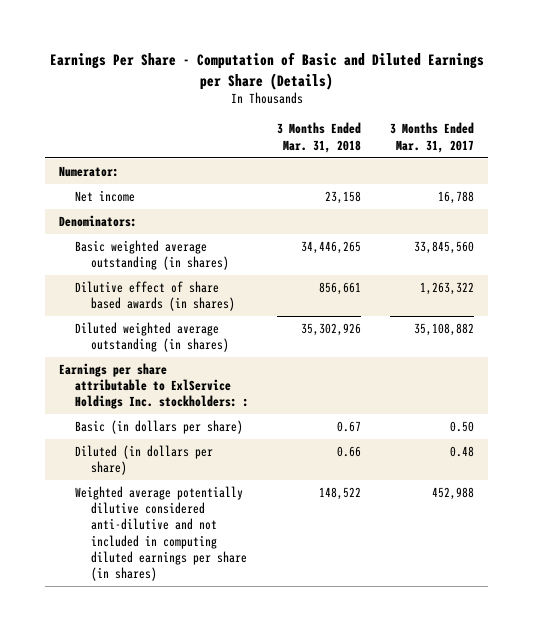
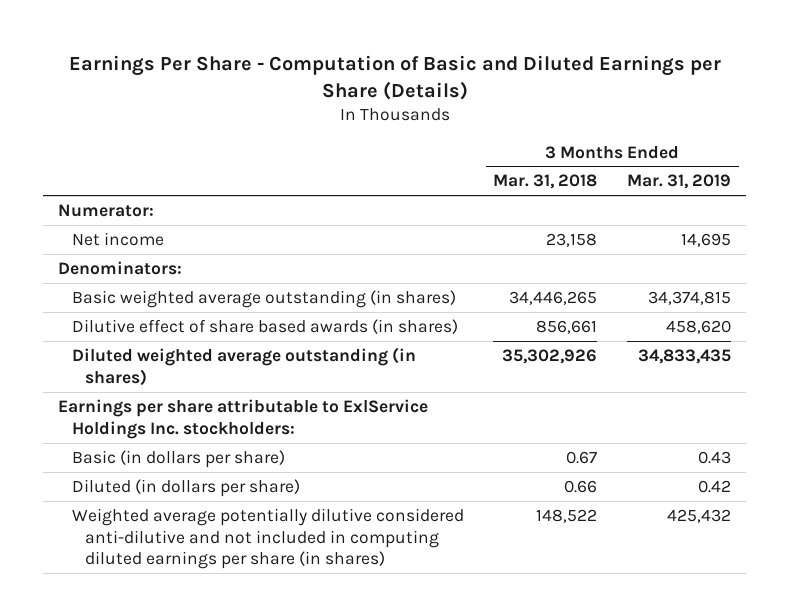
- | 3 Months Ended Mar. 31, 2018 | 3 Months Ended Mar. 31, 2017
+ | 3 Months Ended Mar. 31, 2018 | 3 Months Ended Mar. 31, 2019
- Earnings per share attributable to ExlService Holdings Inc. stockholders: :
+ Earnings per share attributable to ExlService Holdings Inc. stockholders:

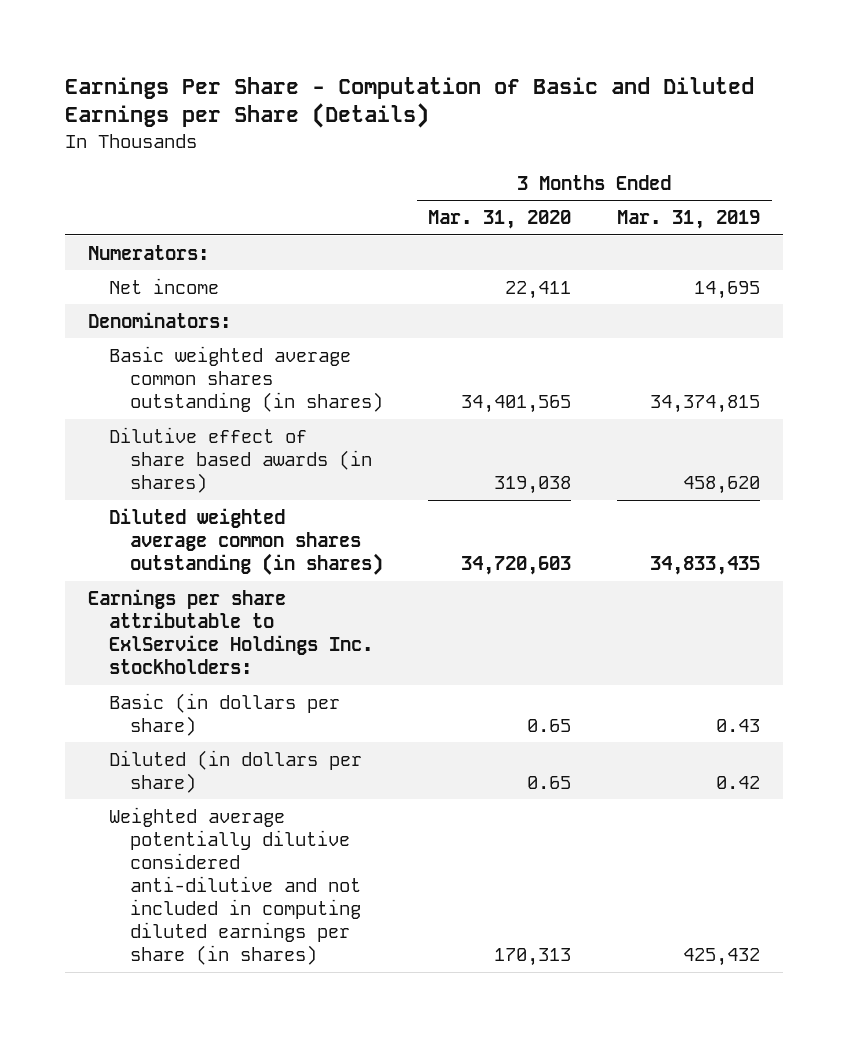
- | 3 Months Ended Mar. 31, 2018 | 3 Months Ended Mar. 31, 2019
+ | 3 Months Ended Mar. 31, 2020 | 3 Months Ended Mar. 31, 2019
- Numerator:
+ Numerators:
- Basic weighted average outstanding (in shares) | 34,446,265 | 34,374,815
+ Basic weighted average common shares outstanding (in shares) | 34,401,565 | 34,374,815
- Diluted weighted average outstanding (in shares) | 35,302,926 | 34,833,435
+ Diluted weighted average common shares outstanding (in shares) | 34,720,603 | 34,833,435

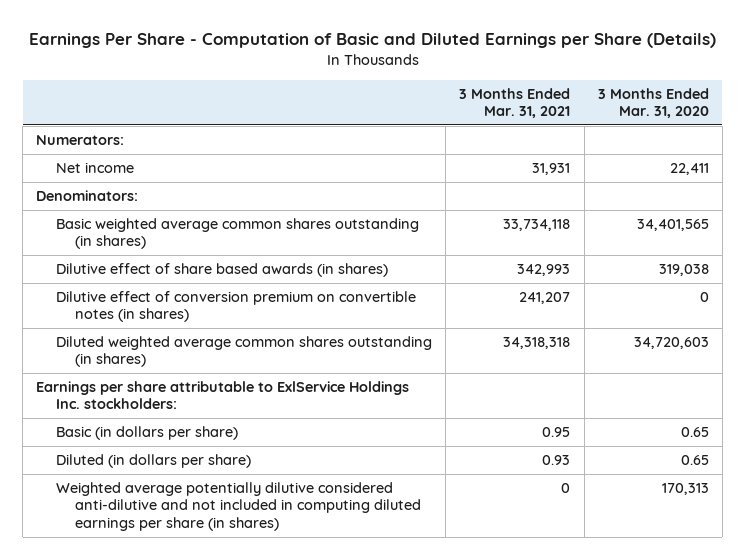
- | 3 Months Ended Mar. 31, 2020 | 3 Months Ended Mar. 31, 2019
+ | 3 Months Ended Mar. 31, 2021 | 3 Months Ended Mar. 31, 2020
+ Dilutive effect of conversion premium on convertible notes (in shares) | 241,207 | 0

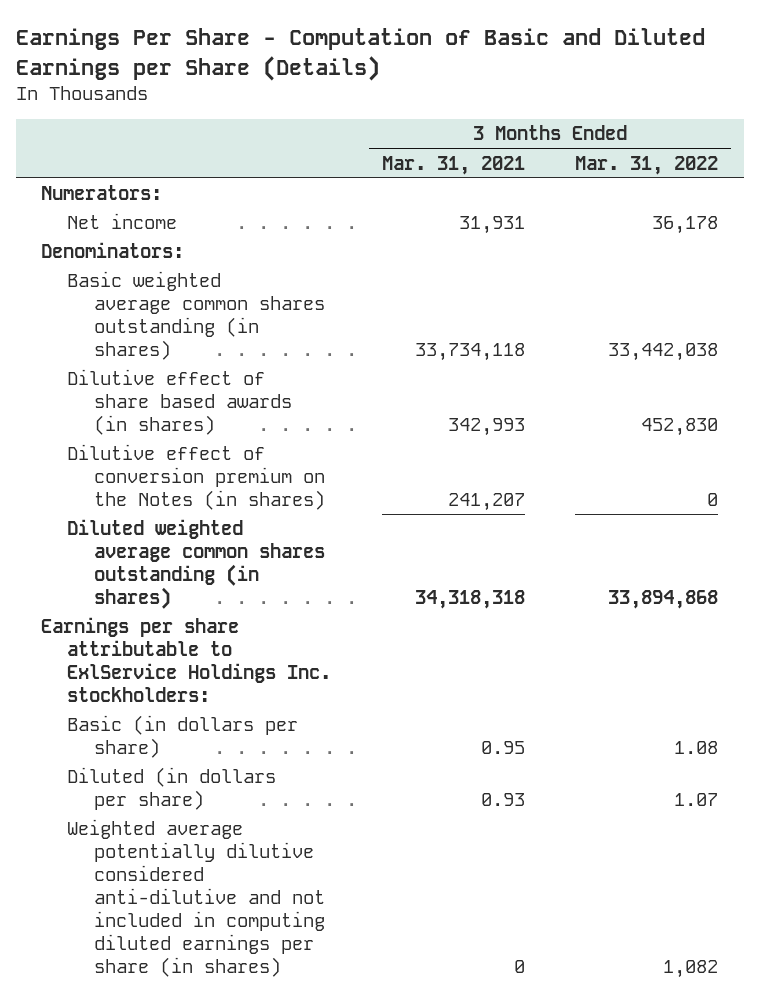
- | 3 Months Ended Mar. 31, 2021 | 3 Months Ended Mar. 31, 2020
+ | 3 Months Ended Mar. 31, 2021 | 3 Months Ended Mar. 31, 2022
- Dilutive effect of conversion premium on convertible notes (in shares) | 241,207 | 0
+ Dilutive effect of conversion premium on the Notes (in shares) | 241,207 | 0

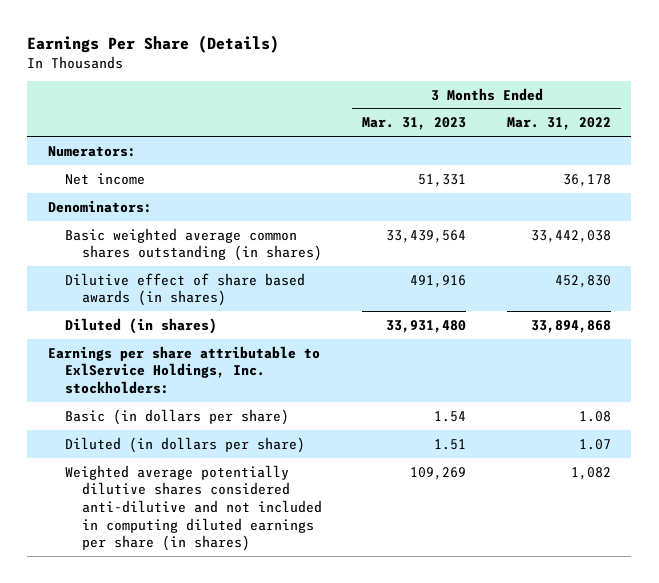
- Earnings Per Share - Computation of Basic and Diluted Earnings per Share (Details)
+ Earnings Per Share (Details)
- | 3 Months Ended Mar. 31, 2021 | 3 Months Ended Mar. 31, 2022
+ | 3 Months Ended Mar. 31, 2023 | 3 Months Ended Mar. 31, 2022
- Dilutive effect of conversion premium on the Notes (in shares) | 241,207 | 0
- Diluted weighted average common shares outstanding (in shares) | 34,318,318 | 33,894,868
- Earnings per share attributable to ExlService Holdings Inc. stockholders:
+ Diluted (in shares) | 33,931,480 | 33,894,868
+ Earnings per share attributable to ExlService Holdings, Inc. stockholders:
- Weighted average potentially dilutive considered anti-dilutive and not included in computing diluted earnings per share (in shares) | 0 | 1,082
+ Weighted average potentially dilutive shares considered anti-dilutive and not included in computing diluted earnings per share (in shares) | 109,269 | 1,082

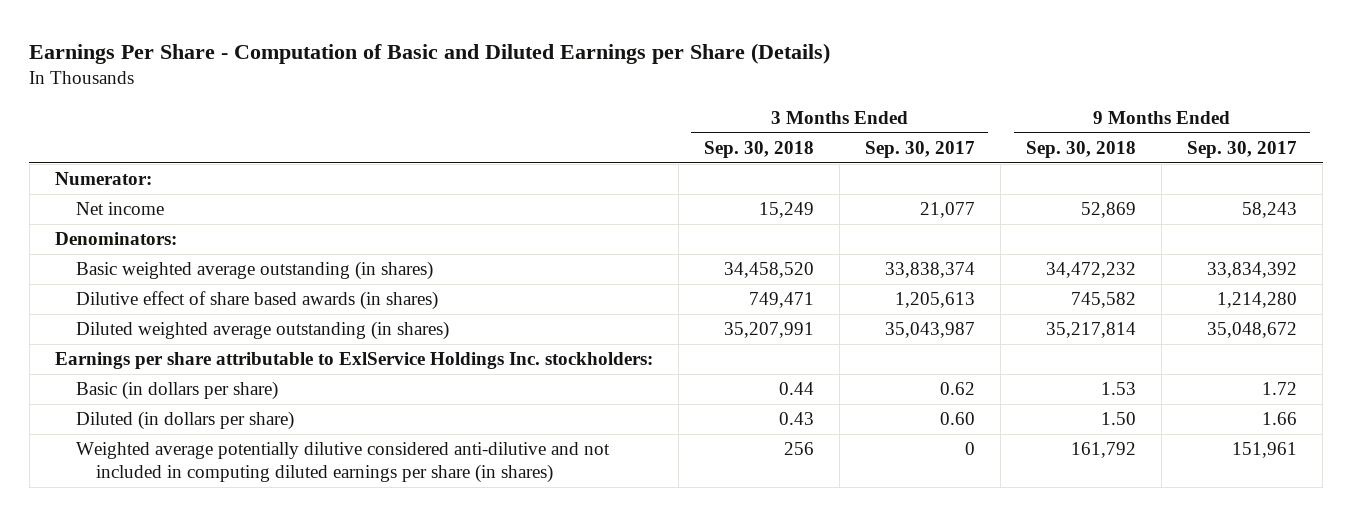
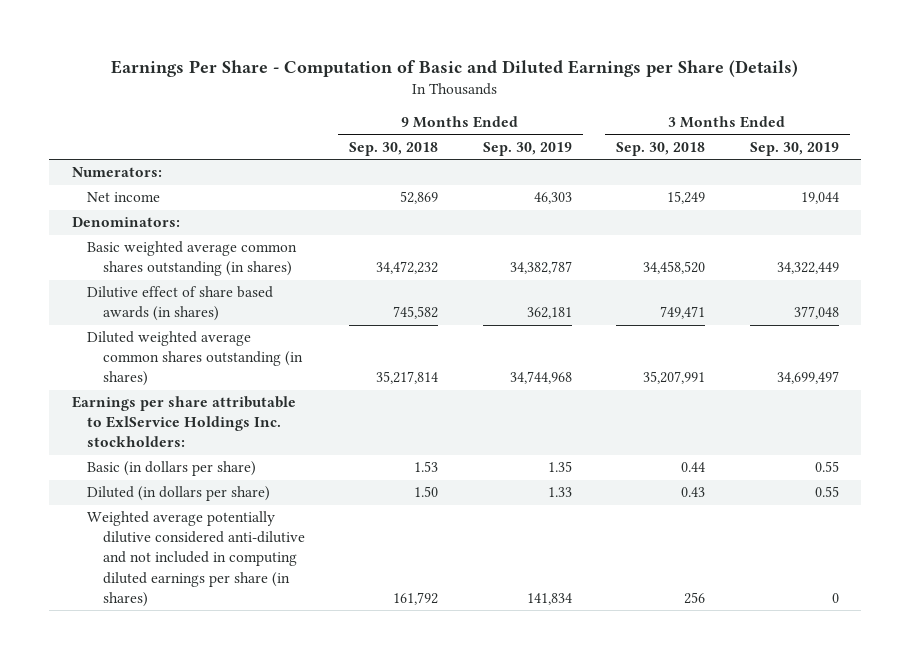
- | 3 Months Ended Sep. 30, 2018 | 3 Months Ended Sep. 30, 2017 | 9 Months Ended Sep. 30, 2018 | 9 Months Ended Sep. 30, 2017
+ | 9 Months Ended Sep. 30, 2018 | 9 Months Ended Sep. 30, 2019 | 3 Months Ended Sep. 30, 2018 | 3 Months Ended Sep. 30, 2019
- Numerator:
+ Numerators:
- Basic weighted average outstanding (in shares) | 34,458,520 | 33,838,374 | 34,472,232 | 33,834,392
+ Basic weighted average common shares outstanding (in shares) | 34,472,232 | 34,382,787 | 34,458,520 | 34,322,449
- Diluted weighted average outstanding (in shares) | 35,207,991 | 35,043,987 | 35,217,814 | 35,048,672
+ Diluted weighted average common shares outstanding (in shares) | 35,217,814 | 34,744,968 | 35,207,991 | 34,699,497

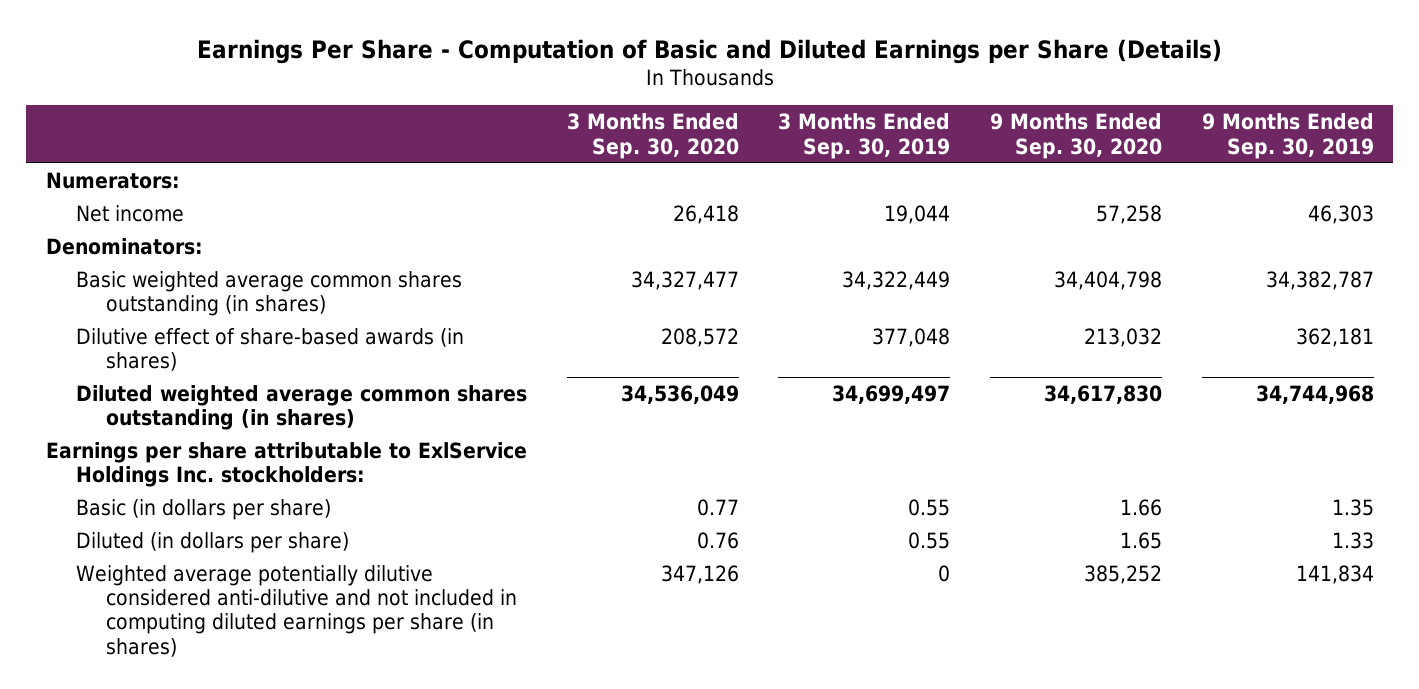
- | 9 Months Ended Sep. 30, 2018 | 9 Months Ended Sep. 30, 2019 | 3 Months Ended Sep. 30, 2018 | 3 Months Ended Sep. 30, 2019
+ | 3 Months Ended Sep. 30, 2020 | 3 Months Ended Sep. 30, 2019 | 9 Months Ended Sep. 30, 2020 | 9 Months Ended Sep. 30, 2019
- Dilutive effect of share based awards (in shares) | 745,582 | 362,181 | 749,471 | 377,048
+ Dilutive effect of share-based awards (in shares) | 208,572 | 377,048 | 213,032 | 362,181

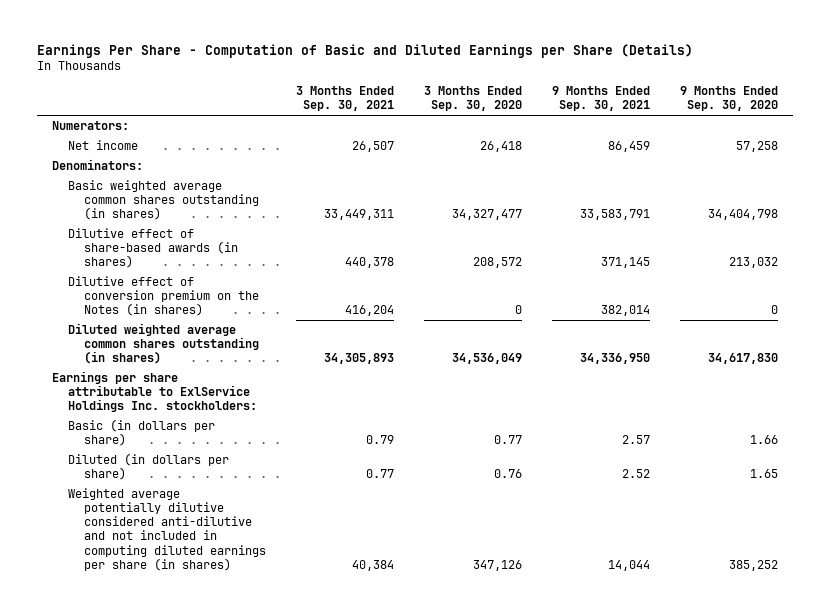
- | 3 Months Ended Sep. 30, 2020 | 3 Months Ended Sep. 30, 2019 | 9 Months Ended Sep. 30, 2020 | 9 Months Ended Sep. 30, 2019
+ | 3 Months Ended Sep. 30, 2021 | 3 Months Ended Sep. 30, 2020 | 9 Months Ended Sep. 30, 2021 | 9 Months Ended Sep. 30, 2020
+ Dilutive effect of conversion premium on the Notes (in shares) | 416,204 | 0 | 382,014 | 0

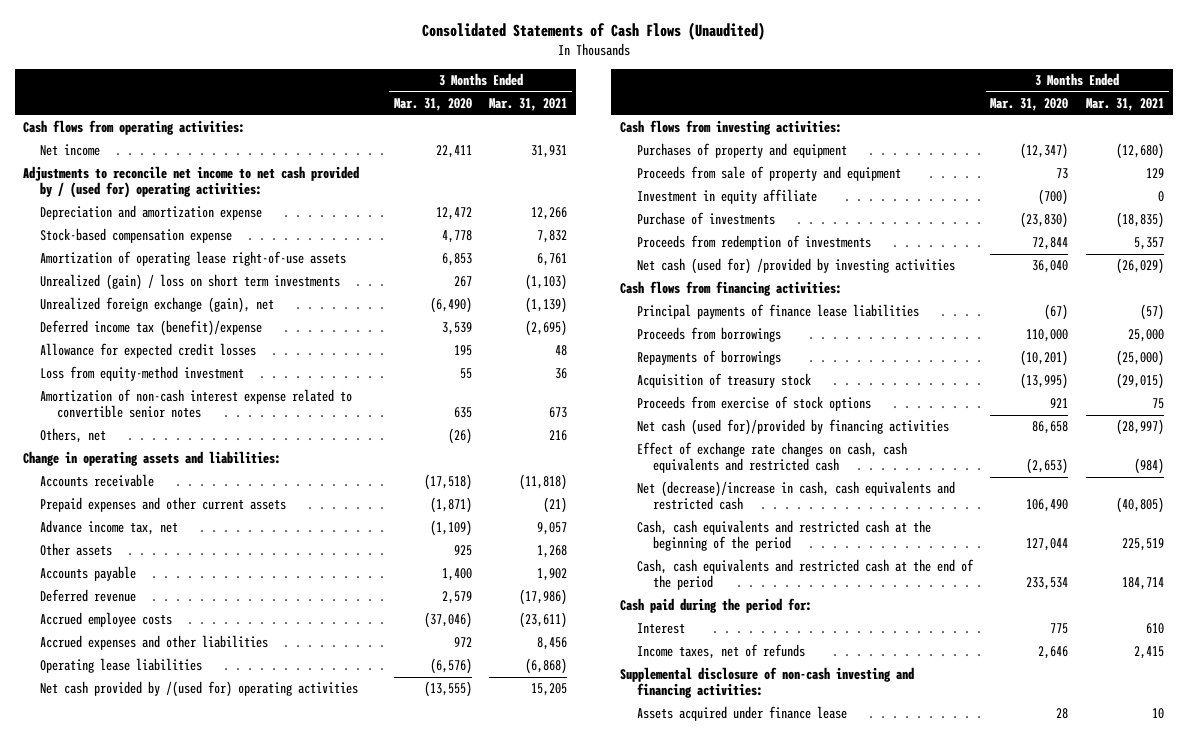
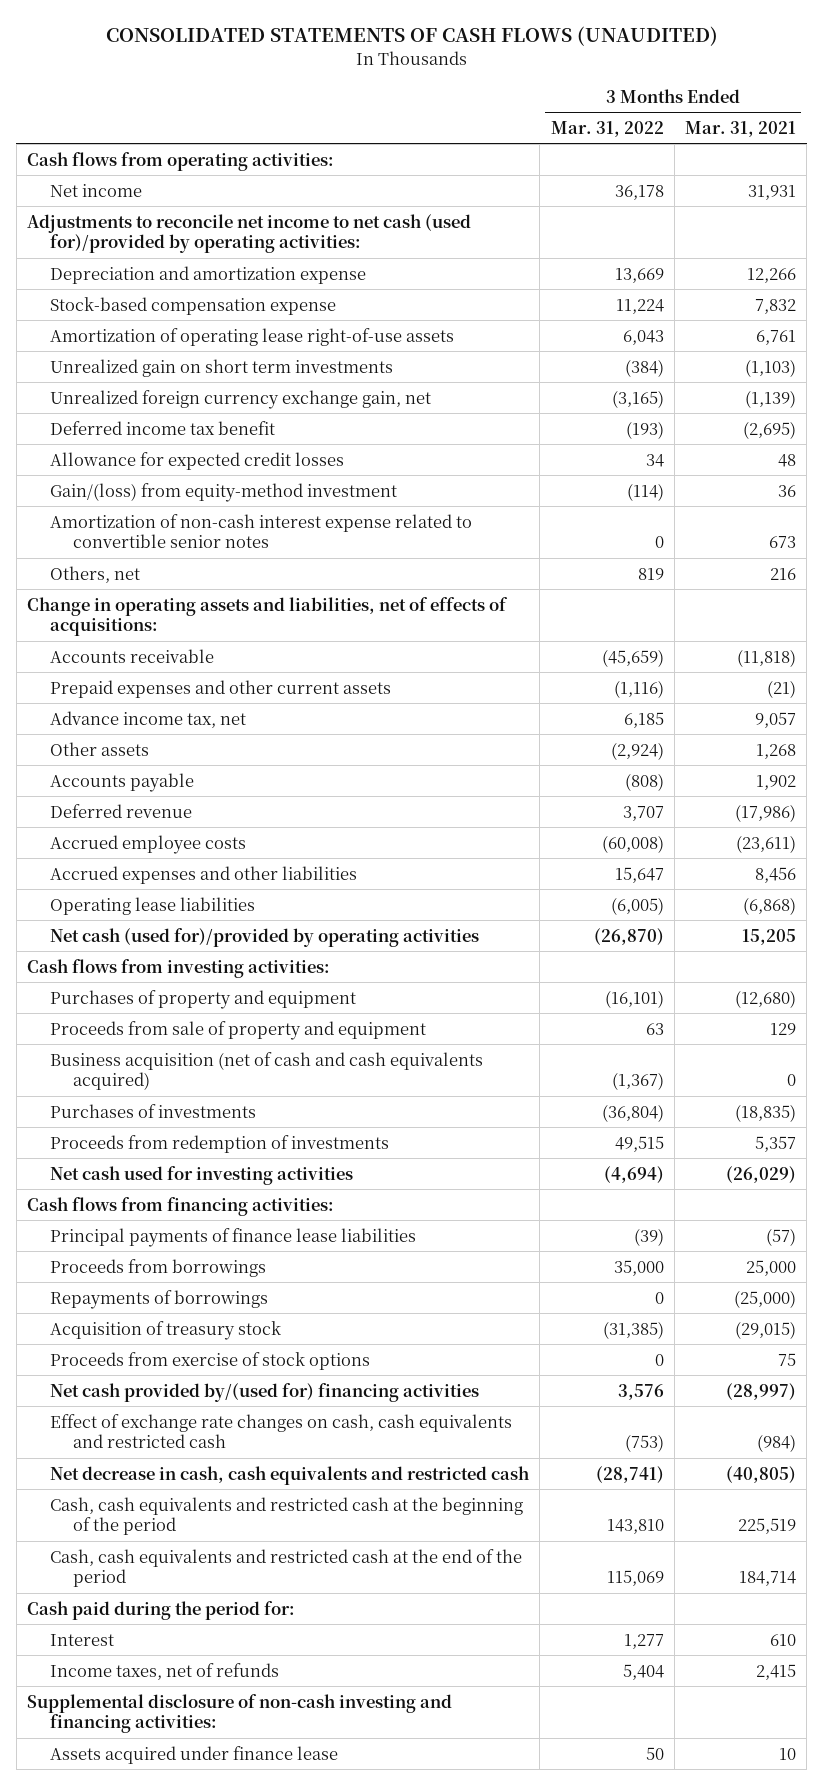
- Consolidated Statements of Cash Flows (Unaudited)
+ CONSOLIDATED STATEMENTS OF CASH FLOWS (UNAUDITED)
- | 3 Months Ended Mar. 31, 2020 | 3 Months Ended Mar. 31, 2021
+ | 3 Months Ended Mar. 31, 2022 | 3 Months Ended Mar. 31, 2021
- Adjustments to reconcile net income to net cash provided by / (used for) operating activities:
+ Adjustments to reconcile net income to net cash (used for)/provided by operating activities:
- Unrealized (gain) / loss on short term investments | 267 | (1,103)
- Unrealized foreign exchange (gain), net | (6,490) | (1,139)
- Deferred income tax (benefit)/expense | 3,539 | (2,695)
+ Unrealized gain on short term investments | (384) | (1,103)
+ Unrealized foreign currency exchange gain, net | (3,165) | (1,139)
+ Deferred income tax benefit | (193) | (2,695)
- Loss from equity-method investment | 55 | 36
+ Gain/(loss) from equity-method investment | (114) | 36
- Change in operating assets and liabilities:
+ Change in operating assets and liabilities, net of effects of acquisitions:
- Net cash provided by /(used for) operating activities | (13,555) | 15,205
+ Net cash (used for)/provided by operating activities | (26,870) | 15,205
- Investment in equity affiliate | (700) | 0
- Purchase of investments | (23,830) | (18,835)
+ Business acquisition (net of cash and cash equivalents acquired) | (1,367) | 0
+ Purchases of investments | (36,804) | (18,835)
- Net cash (used for) /provided by investing activities | 36,040 | (26,029)
+ Net cash used for investing activities | (4,694) | (26,029)
- Net cash (used for)/provided by financing activities | 86,658 | (28,997)
+ Net cash provided by/(used for) financing activities | 3,576 | (28,997)
- Net (decrease)/increase in cash, cash equivalents and restricted cash | 106,490 | (40,805)
+ Net decrease in cash, cash equivalents and restricted cash | (28,741) | (40,805)

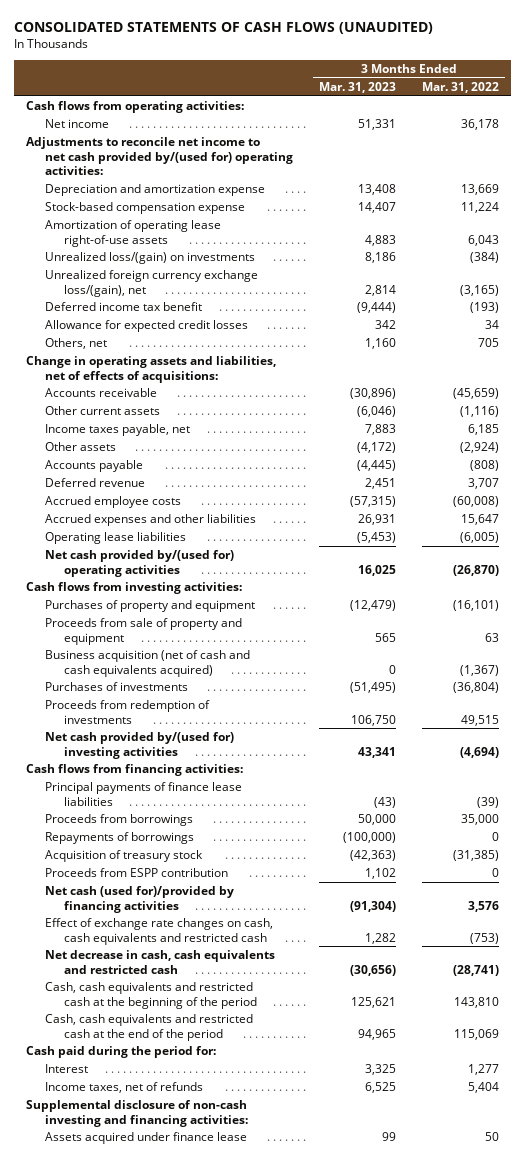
- | 3 Months Ended Mar. 31, 2022 | 3 Months Ended Mar. 31, 2021
+ | 3 Months Ended Mar. 31, 2023 | 3 Months Ended Mar. 31, 2022
- Adjustments to reconcile net income to net cash (used for)/provided by operating activities:
+ Adjustments to reconcile net income to net cash provided by/(used for) operating activities:
- Unrealized gain on short term investments | (384) | (1,103)
- Unrealized foreign currency exchange gain, net | (3,165) | (1,139)
+ Unrealized loss/(gain) on investments | 8,186 | (384)
+ Unrealized foreign currency exchange loss/(gain), net | 2,814 | (3,165)
- Gain/(loss) from equity-method investment | (114) | 36
- Amortization of non-cash interest expense related to convertible senior notes | 0 | 673
- Others, net | 819 | 216
+ Others, net | 1,160 | 705
- Prepaid expenses and other current assets | (1,116) | (21)
- Advance income tax, net | 6,185 | 9,057
+ Other current assets | (6,046) | (1,116)
+ Income taxes payable, net | 7,883 | 6,185
- Net cash (used for)/provided by operating activities | (26,870) | 15,205
+ Net cash provided by/(used for) operating activities | 16,025 | (26,870)
- Net cash used for investing activities | (4,694) | (26,029)
+ Net cash provided by/(used for) investing activities | 43,341 | (4,694)
- Proceeds from exercise of stock options | 0 | 75
- Net cash provided by/(used for) financing activities | 3,576 | (28,997)
+ Proceeds from ESPP contribution | 1,102 | 0
+ Net cash (used for)/provided by financing activities | (91,304) | 3,576

